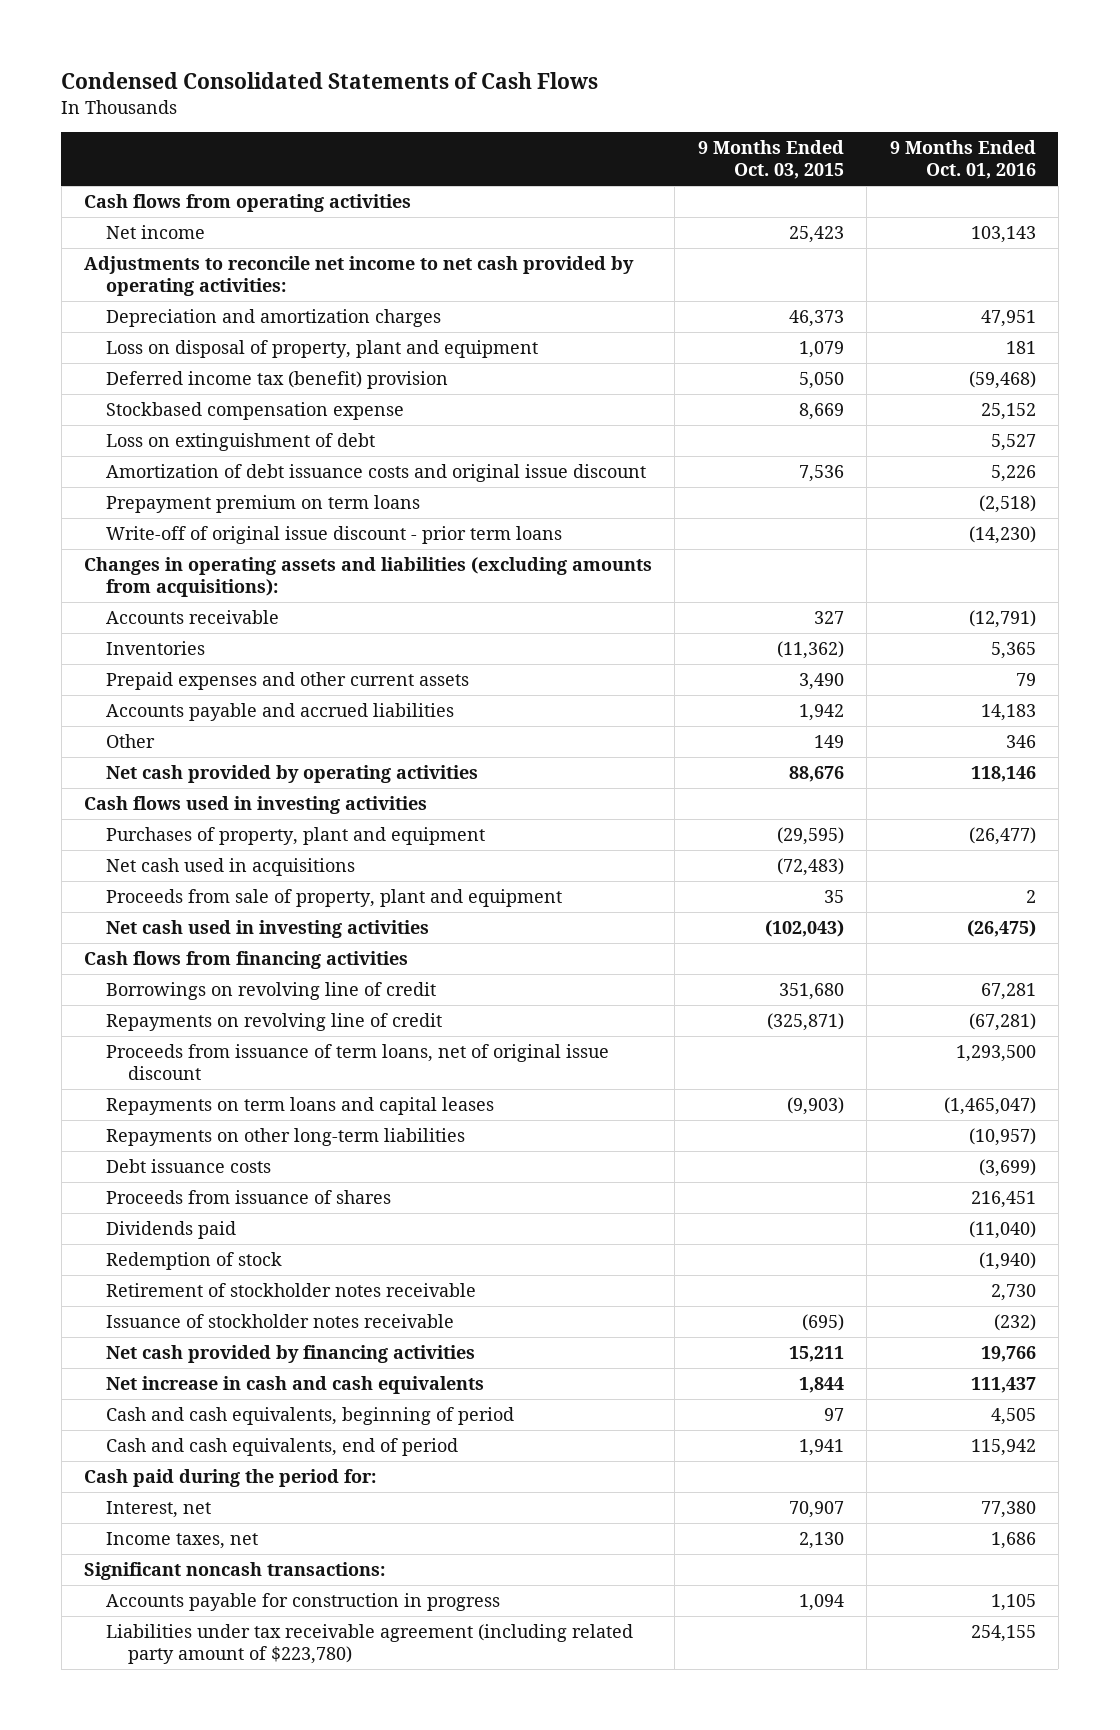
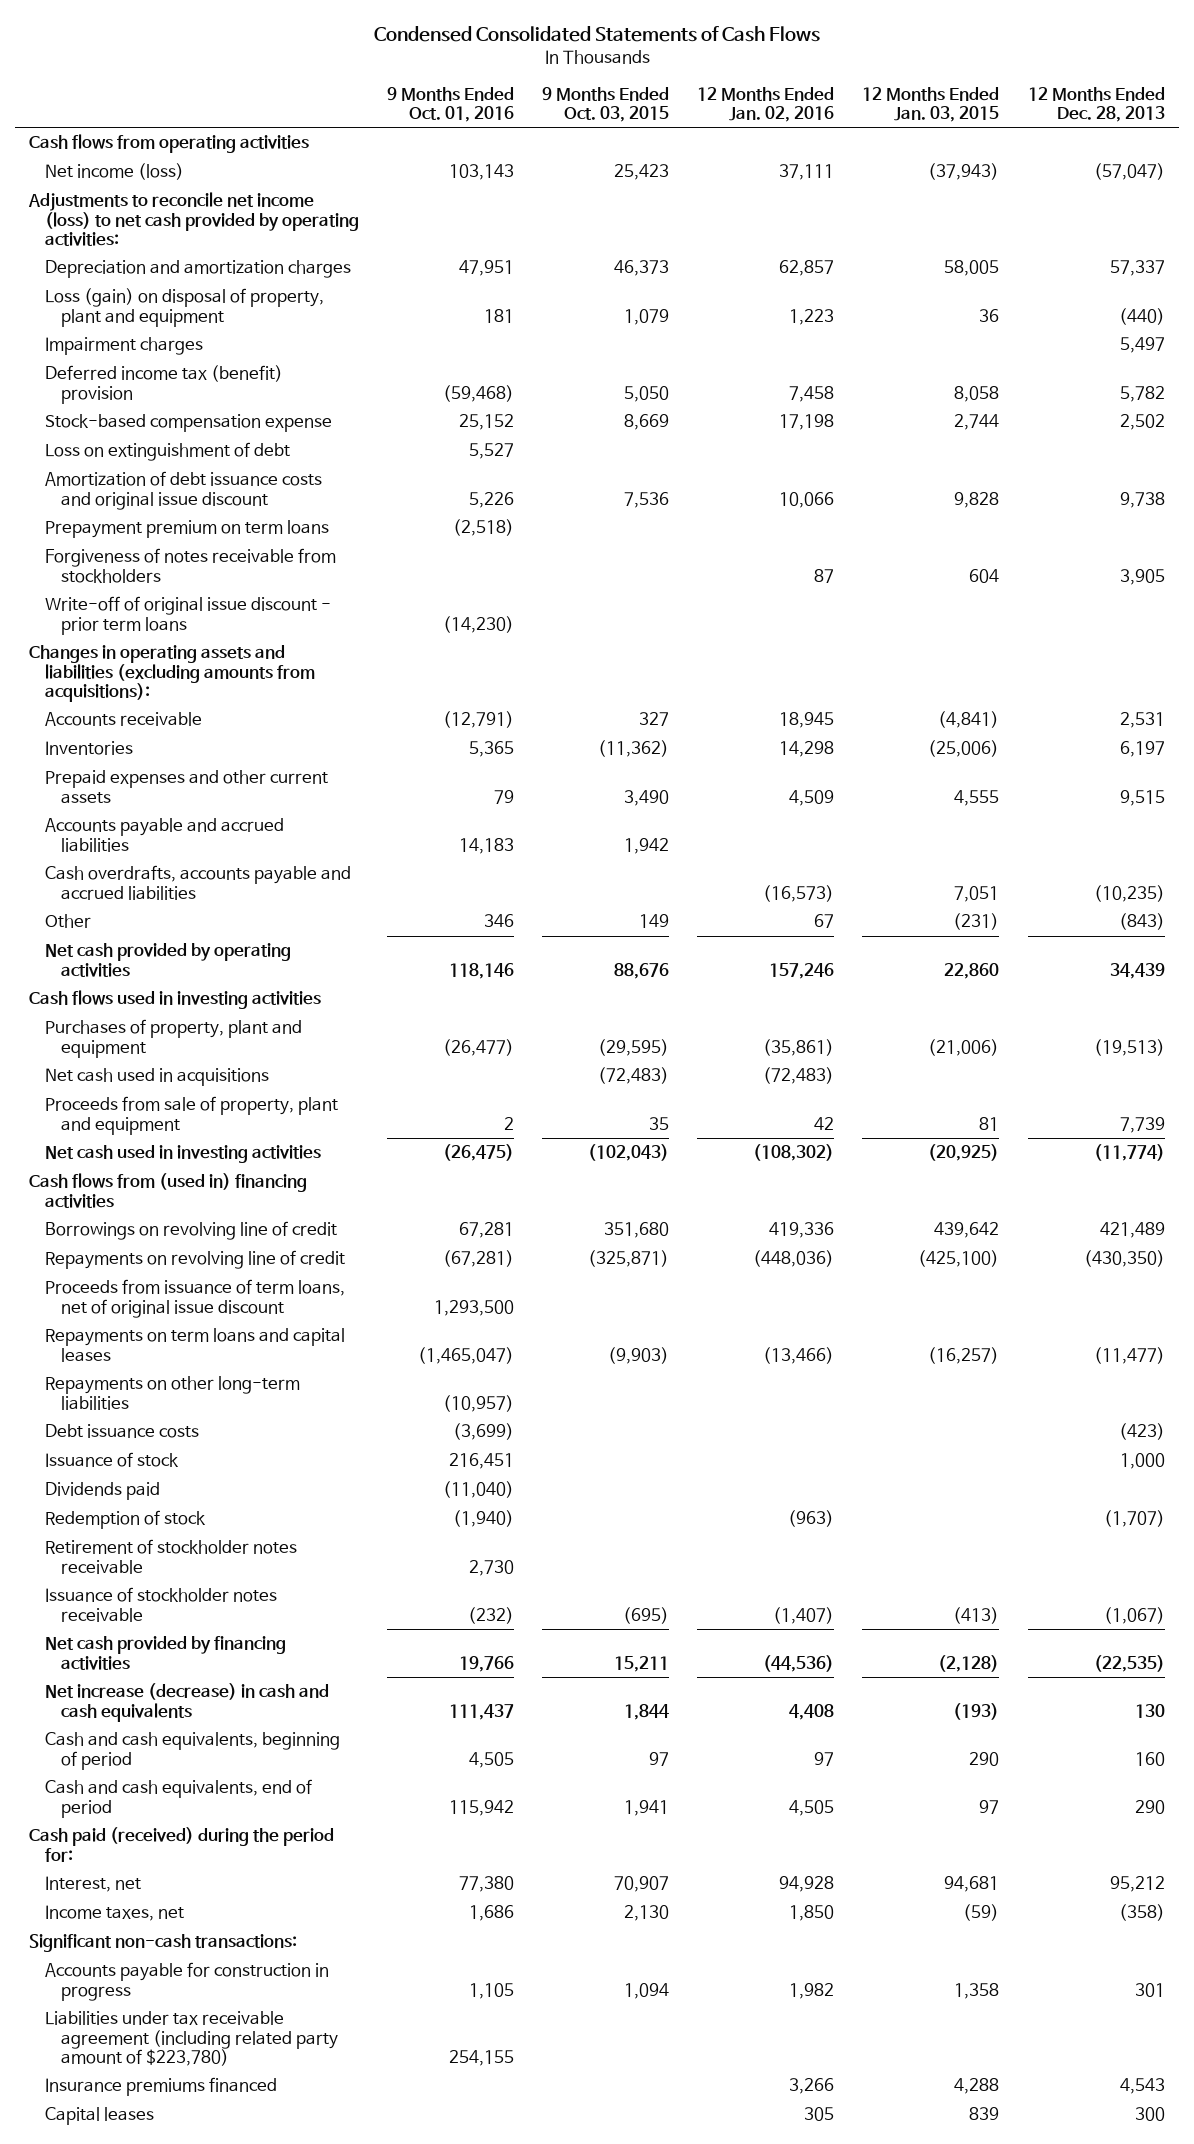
- | 9 Months Ended Oct. 03, 2015 | 9 Months Ended Oct. 01, 2016
+ | 9 Months Ended Oct. 01, 2016 | 9 Months Ended Oct. 03, 2015 | 12 Months Ended Jan. 02, 2016 | 12 Months Ended Jan. 03, 2015 | 12 Months Ended Dec. 28, 2013
- Net income | 25,423 | 103,143
- Adjustments to reconcile net income to net cash provided by operating activities:
+ Net income (loss) | 103,143 | 25,423 | 37,111 | (37,943) | (57,047)
+ Adjustments to reconcile net income (loss) to net cash provided by operating activities:
- Loss on disposal of property, plant and equipment | 1,079 | 181
+ Loss (gain) on disposal of property, plant and equipment | 181 | 1,079 | 1,223 | 36 | (440)
+ Impairment charges | | | | | 5,497
- Stockbased compensation expense | 8,669 | 25,152
+ Stock-based compensation expense | 25,152 | 8,669 | 17,198 | 2,744 | 2,502
+ Forgiveness of notes receivable from stockholders | | | 87 | 604 | 3,905
+ Cash overdrafts, accounts payable and accrued liabilities | | | (16,573) | 7,051 | (10,235)
- Cash flows from financing activities
+ Cash flows from (used in) financing activities
- Proceeds from issuance of shares | | 216,451
+ Issuance of stock | 216,451 | | | | 1,000
- Net increase in cash and cash equivalents | 1,844 | 111,437
+ Net increase (decrease) in cash and cash equivalents | 111,437 | 1,844 | 4,408 | (193) | 130
- Cash paid during the period for:
+ Cash paid (received) during the period for:
- Significant noncash transactions:
+ Significant non-cash transactions:
+ Insurance premiums financed | | | 3,266 | 4,288 | 4,543
+ Capital leases | | | 305 | 839 | 300

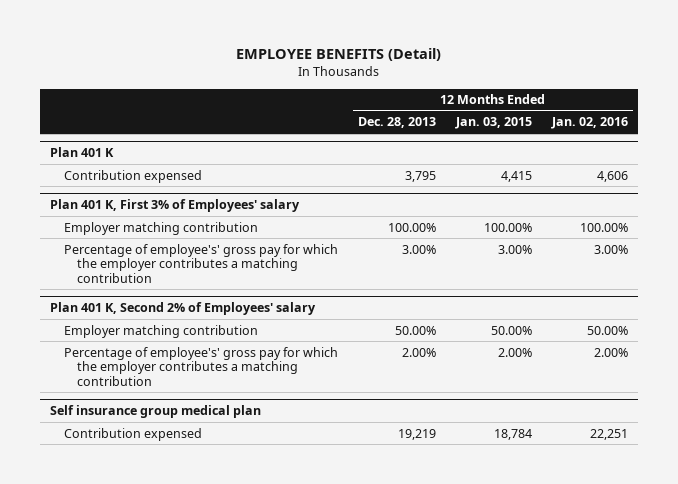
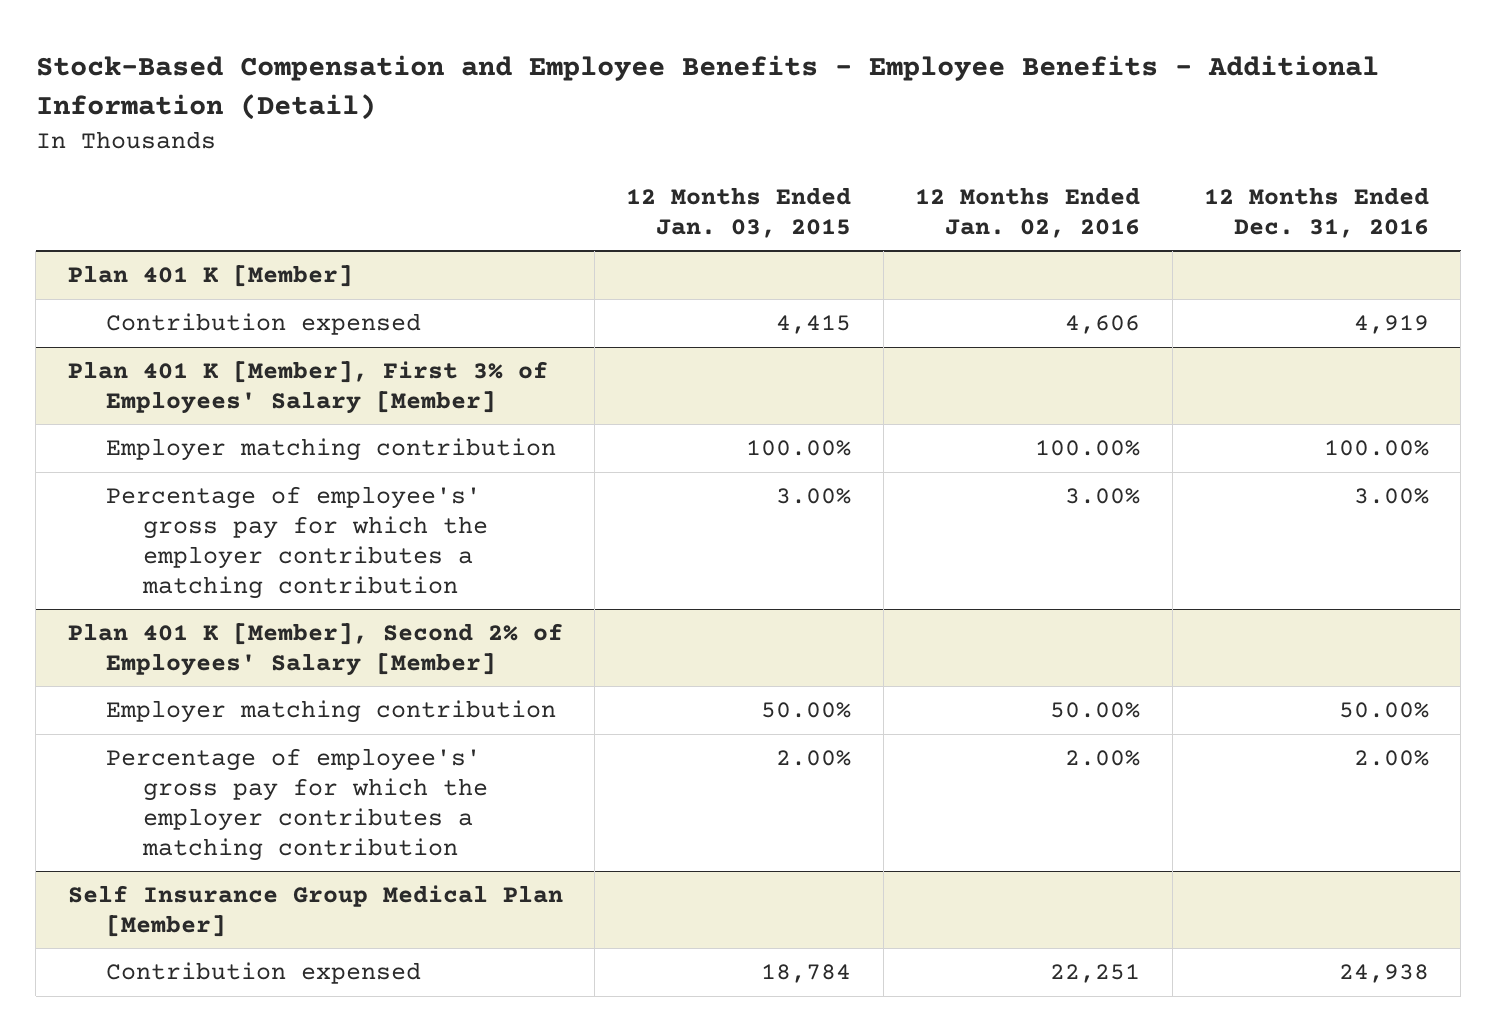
- EMPLOYEE BENEFITS (Detail)
+ Stock-Based Compensation and Employee Benefits - Employee Benefits - Additional Information (Detail)
- | 12 Months Ended Dec. 28, 2013 | 12 Months Ended Jan. 03, 2015 | 12 Months Ended Jan. 02, 2016
+ | 12 Months Ended Jan. 03, 2015 | 12 Months Ended Jan. 02, 2016 | 12 Months Ended Dec. 31, 2016
- Plan 401 K
+ Plan 401 K [Member]
- Plan 401 K, First 3% of Employees' salary
+ Plan 401 K [Member], First 3% of Employees' Salary [Member]
- Plan 401 K, Second 2% of Employees' salary
+ Plan 401 K [Member], Second 2% of Employees' Salary [Member]
- Self insurance group medical plan
+ Self Insurance Group Medical Plan [Member]

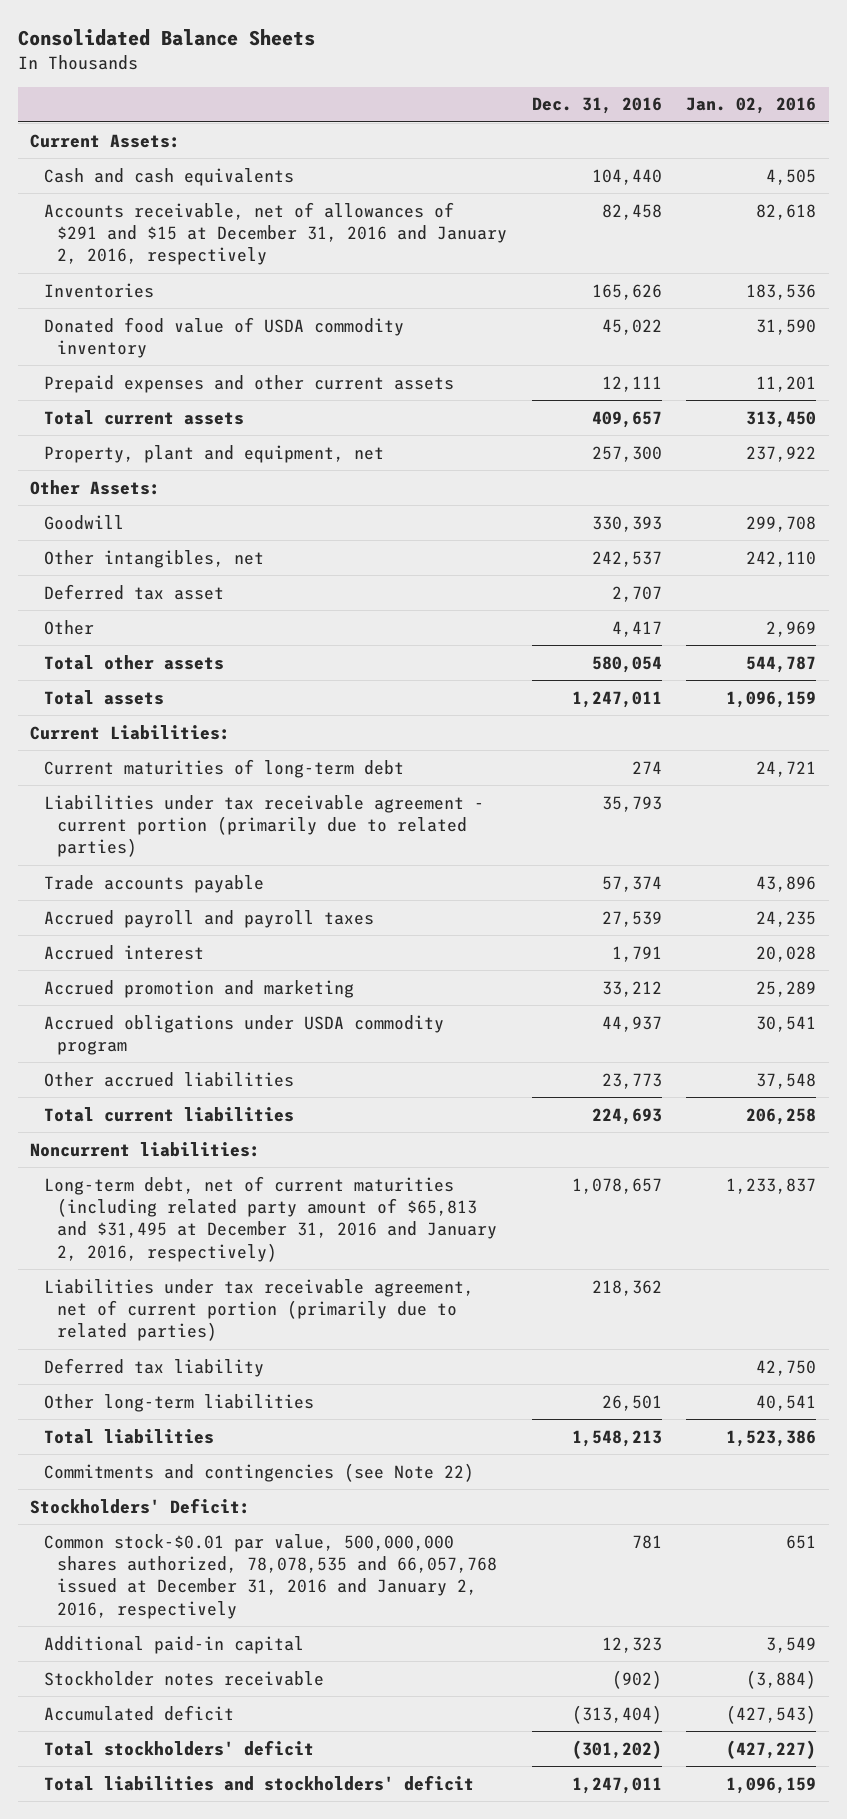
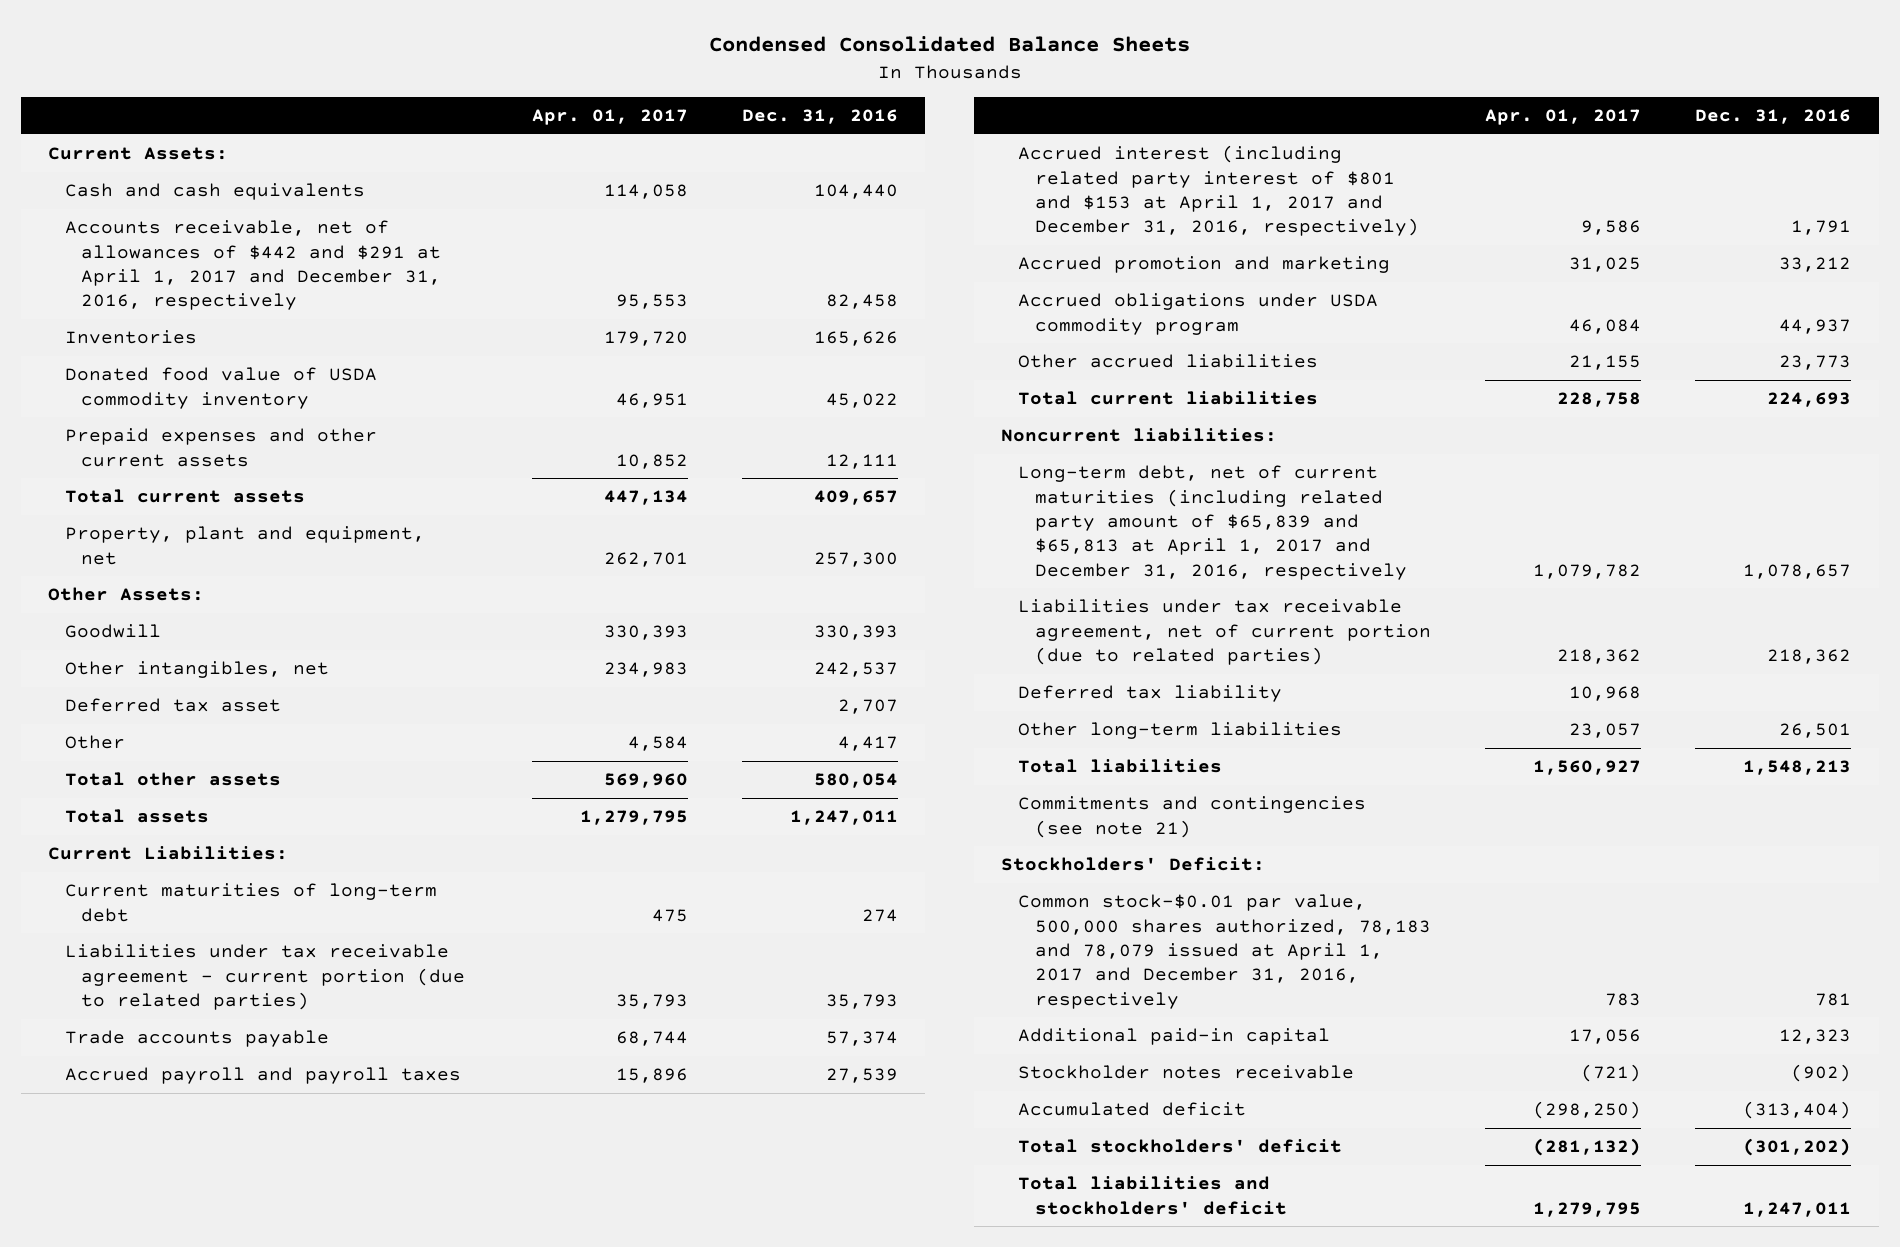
- Consolidated Balance Sheets
+ Condensed Consolidated Balance Sheets
- | Dec. 31, 2016 | Jan. 02, 2016
+ | Apr. 01, 2017 | Dec. 31, 2016
- Accounts receivable, net of allowances of $291 and $15 at December 31, 2016 and January 2, 2016, respectively | 82,458 | 82,618
+ Accounts receivable, net of allowances of $442 and $291 at April 1, 2017 and December 31, 2016, respectively | 95,553 | 82,458
- Liabilities under tax receivable agreement - current portion (primarily due to related parties) | 35,793 |
+ Liabilities under tax receivable agreement - current portion (due to related parties) | 35,793 | 35,793
- Accrued interest | 1,791 | 20,028
+ Accrued interest (including related party interest of $801 and $153 at April 1, 2017 and December 31, 2016, respectively) | 9,586 | 1,791
- Long-term debt, net of current maturities (including related party amount of $65,813 and $31,495 at December 31, 2016 and January 2, 2016, respectively) | 1,078,657 | 1,233,837
- Liabilities under tax receivable agreement, net of current portion (primarily due to related parties) | 218,362 |
+ Long-term debt, net of current maturities (including related party amount of $65,839 and $65,813 at April 1, 2017 and December 31, 2016, respectively | 1,079,782 | 1,078,657
+ Liabilities under tax receivable agreement, net of current portion (due to related parties) | 218,362 | 218,362
- Commitments and contingencies (see Note 22)
+ Commitments and contingencies (see note 21)
- Common stock-$0.01 par value, 500,000,000 shares authorized, 78,078,535 and 66,057,768 issued at December 31, 2016 and January 2, 2016, respectively | 781 | 651
+ Common stock-$0.01 par value, 500,000 shares authorized, 78,183 and 78,079 issued at April 1, 2017 and December 31, 2016, respectively | 783 | 781

